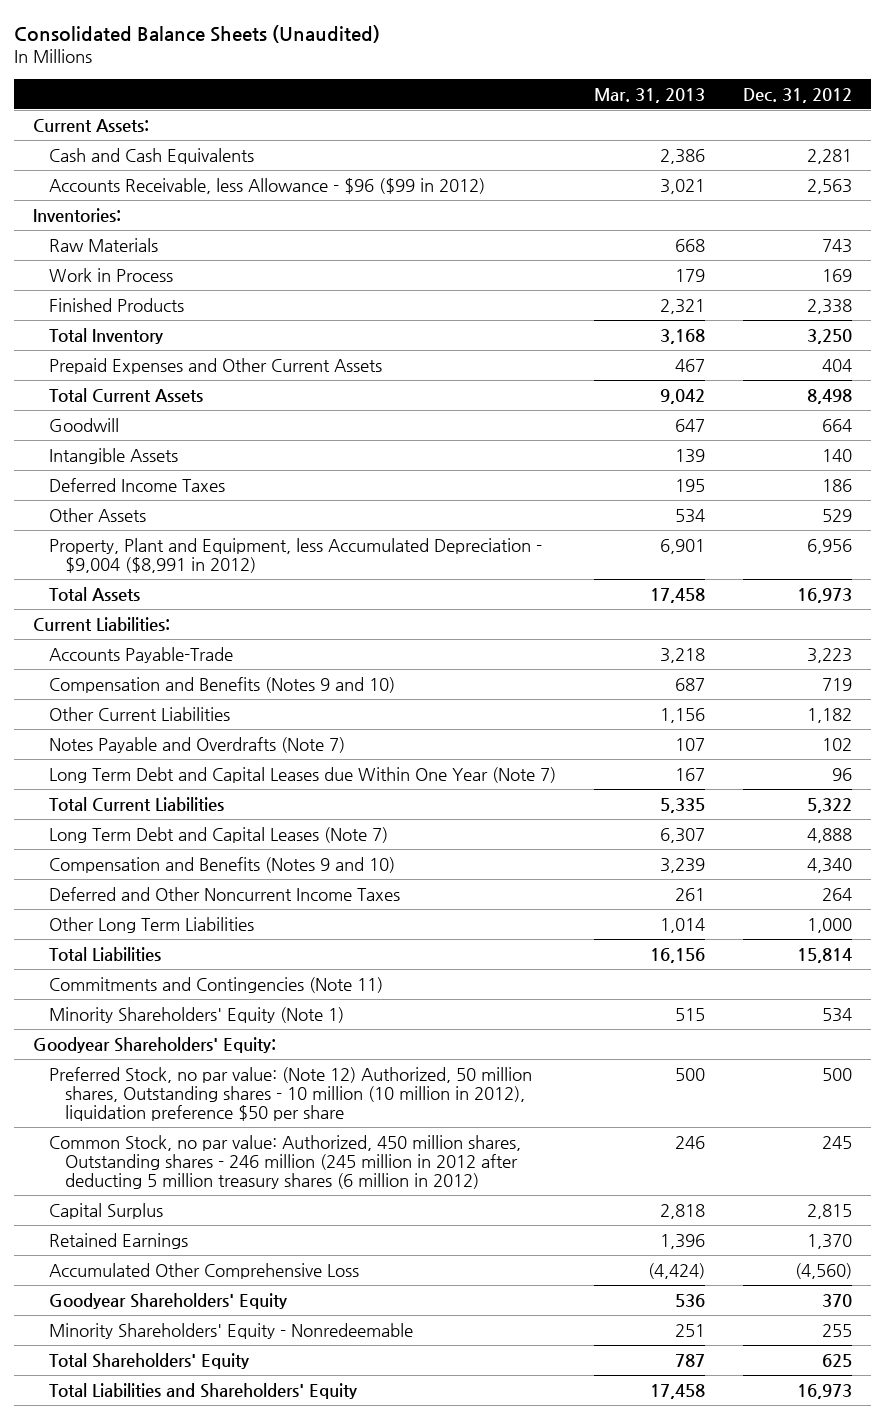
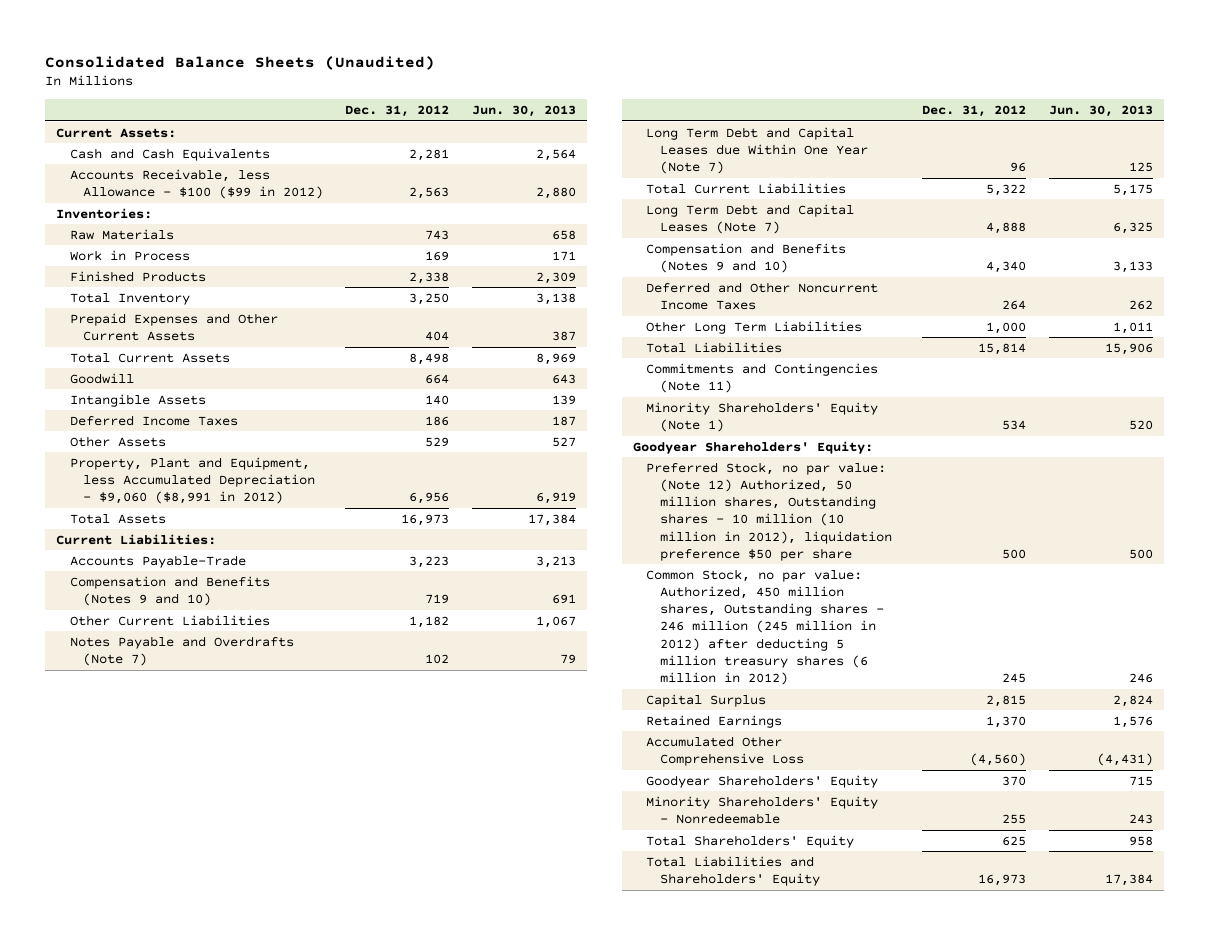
- | Mar. 31, 2013 | Dec. 31, 2012
+ | Dec. 31, 2012 | Jun. 30, 2013
- Accounts Receivable, less Allowance - $96 ($99 in 2012) | 3,021 | 2,563
+ Accounts Receivable, less Allowance - $100 ($99 in 2012) | 2,563 | 2,880
- Property, Plant and Equipment, less Accumulated Depreciation - $9,004 ($8,991 in 2012) | 6,901 | 6,956
+ Property, Plant and Equipment, less Accumulated Depreciation - $9,060 ($8,991 in 2012) | 6,956 | 6,919
- Common Stock, no par value: Authorized, 450 million shares, Outstanding shares - 246 million (245 million in 2012 after deducting 5 million treasury shares (6 million in 2012) | 246 | 245
+ Common Stock, no par value: Authorized, 450 million shares, Outstanding shares - 246 million (245 million in 2012) after deducting 5 million treasury shares (6 million in 2012) | 245 | 246

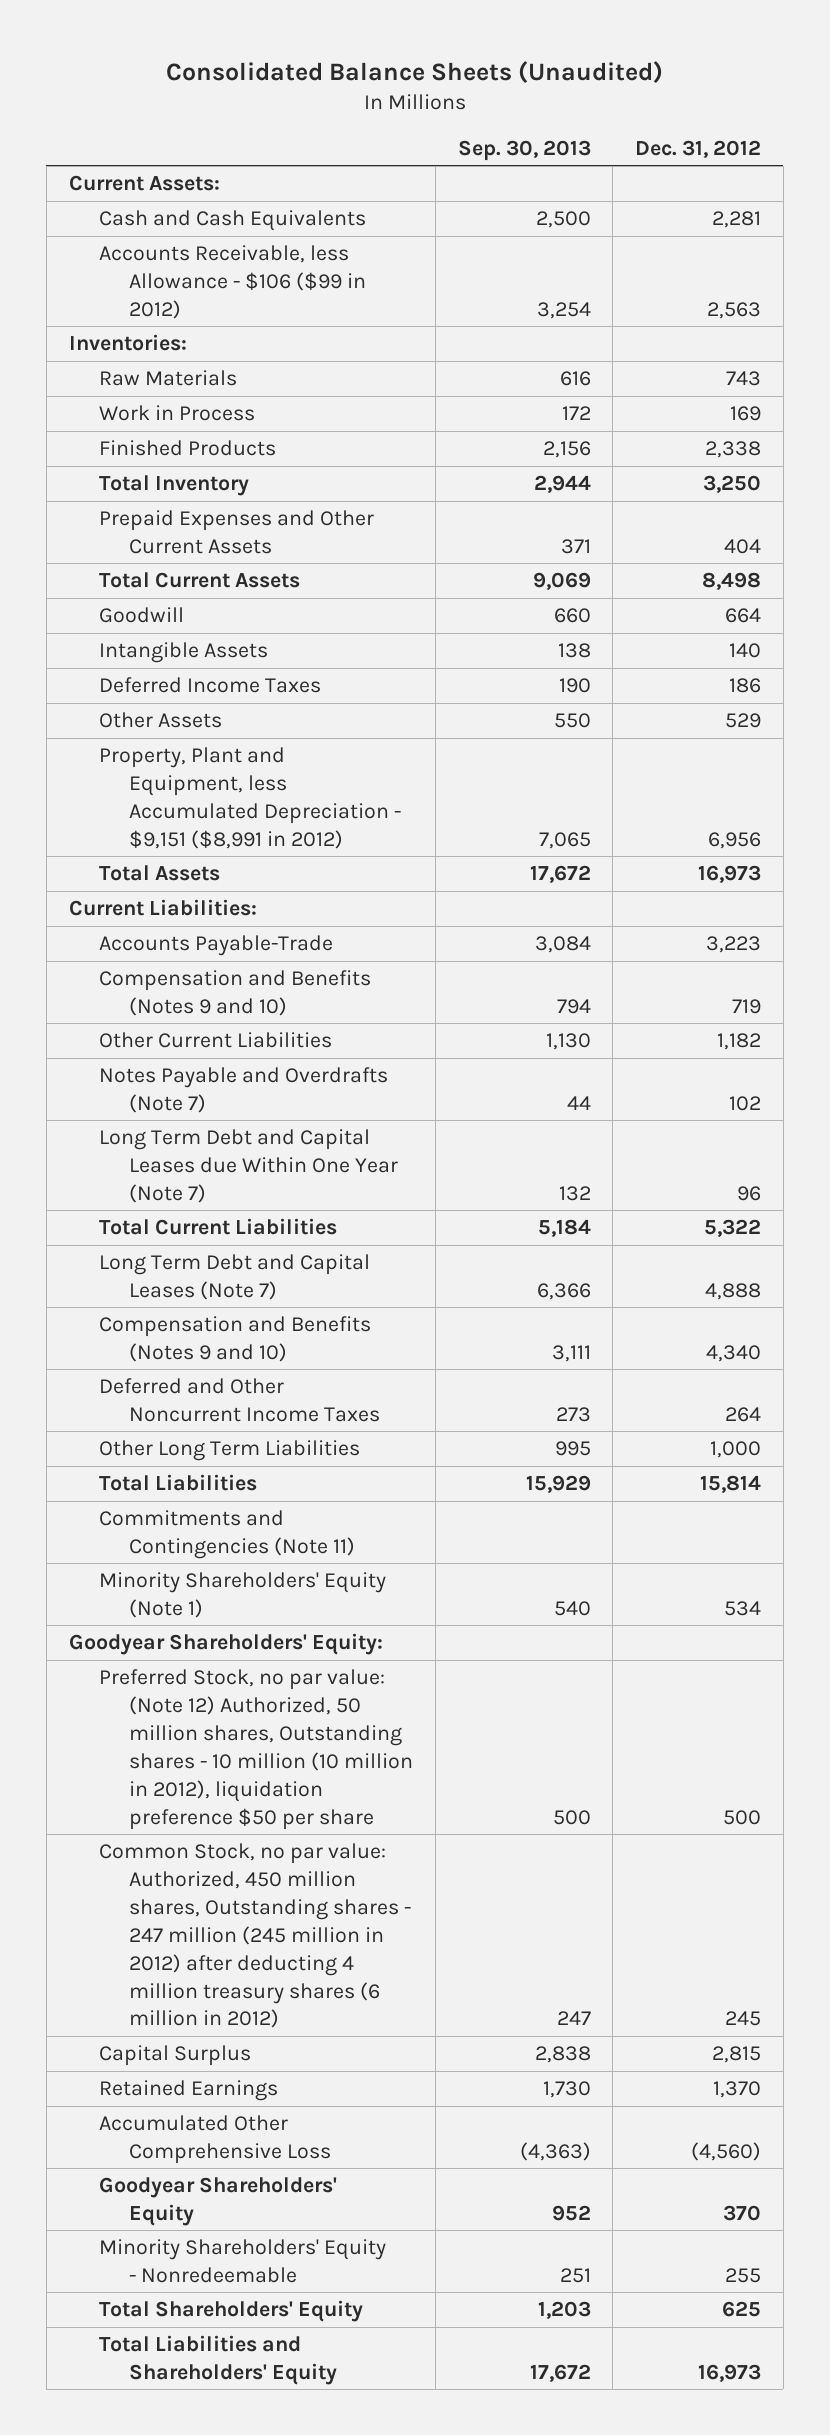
- | Dec. 31, 2012 | Jun. 30, 2013
+ | Sep. 30, 2013 | Dec. 31, 2012
- Accounts Receivable, less Allowance - $100 ($99 in 2012) | 2,563 | 2,880
+ Accounts Receivable, less Allowance - $106 ($99 in 2012) | 3,254 | 2,563
- Property, Plant and Equipment, less Accumulated Depreciation - $9,060 ($8,991 in 2012) | 6,956 | 6,919
+ Property, Plant and Equipment, less Accumulated Depreciation - $9,151 ($8,991 in 2012) | 7,065 | 6,956
- Common Stock, no par value: Authorized, 450 million shares, Outstanding shares - 246 million (245 million in 2012) after deducting 5 million treasury shares (6 million in 2012) | 245 | 246
+ Common Stock, no par value: Authorized, 450 million shares, Outstanding shares - 247 million (245 million in 2012) after deducting 4 million treasury shares (6 million in 2012) | 247 | 245

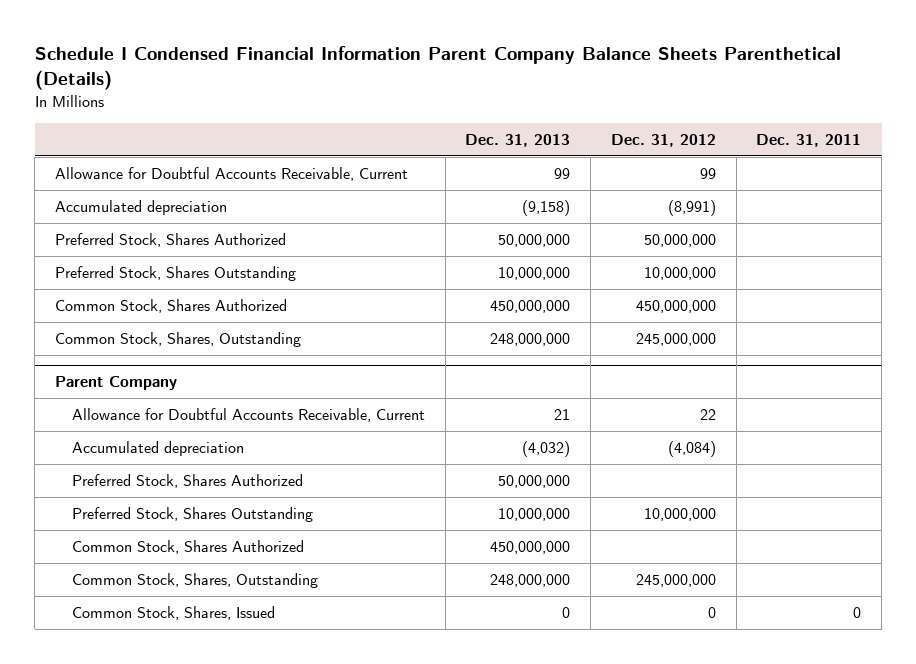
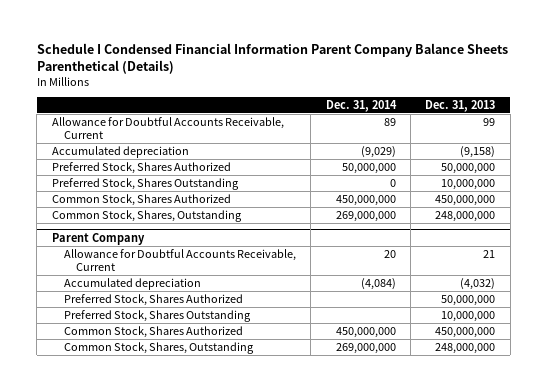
- | Dec. 31, 2013 | Dec. 31, 2012 | Dec. 31, 2011
+ | Dec. 31, 2014 | Dec. 31, 2013
@ Parent Company
- Common Stock, Shares, Issued | 0 | 0 | 0

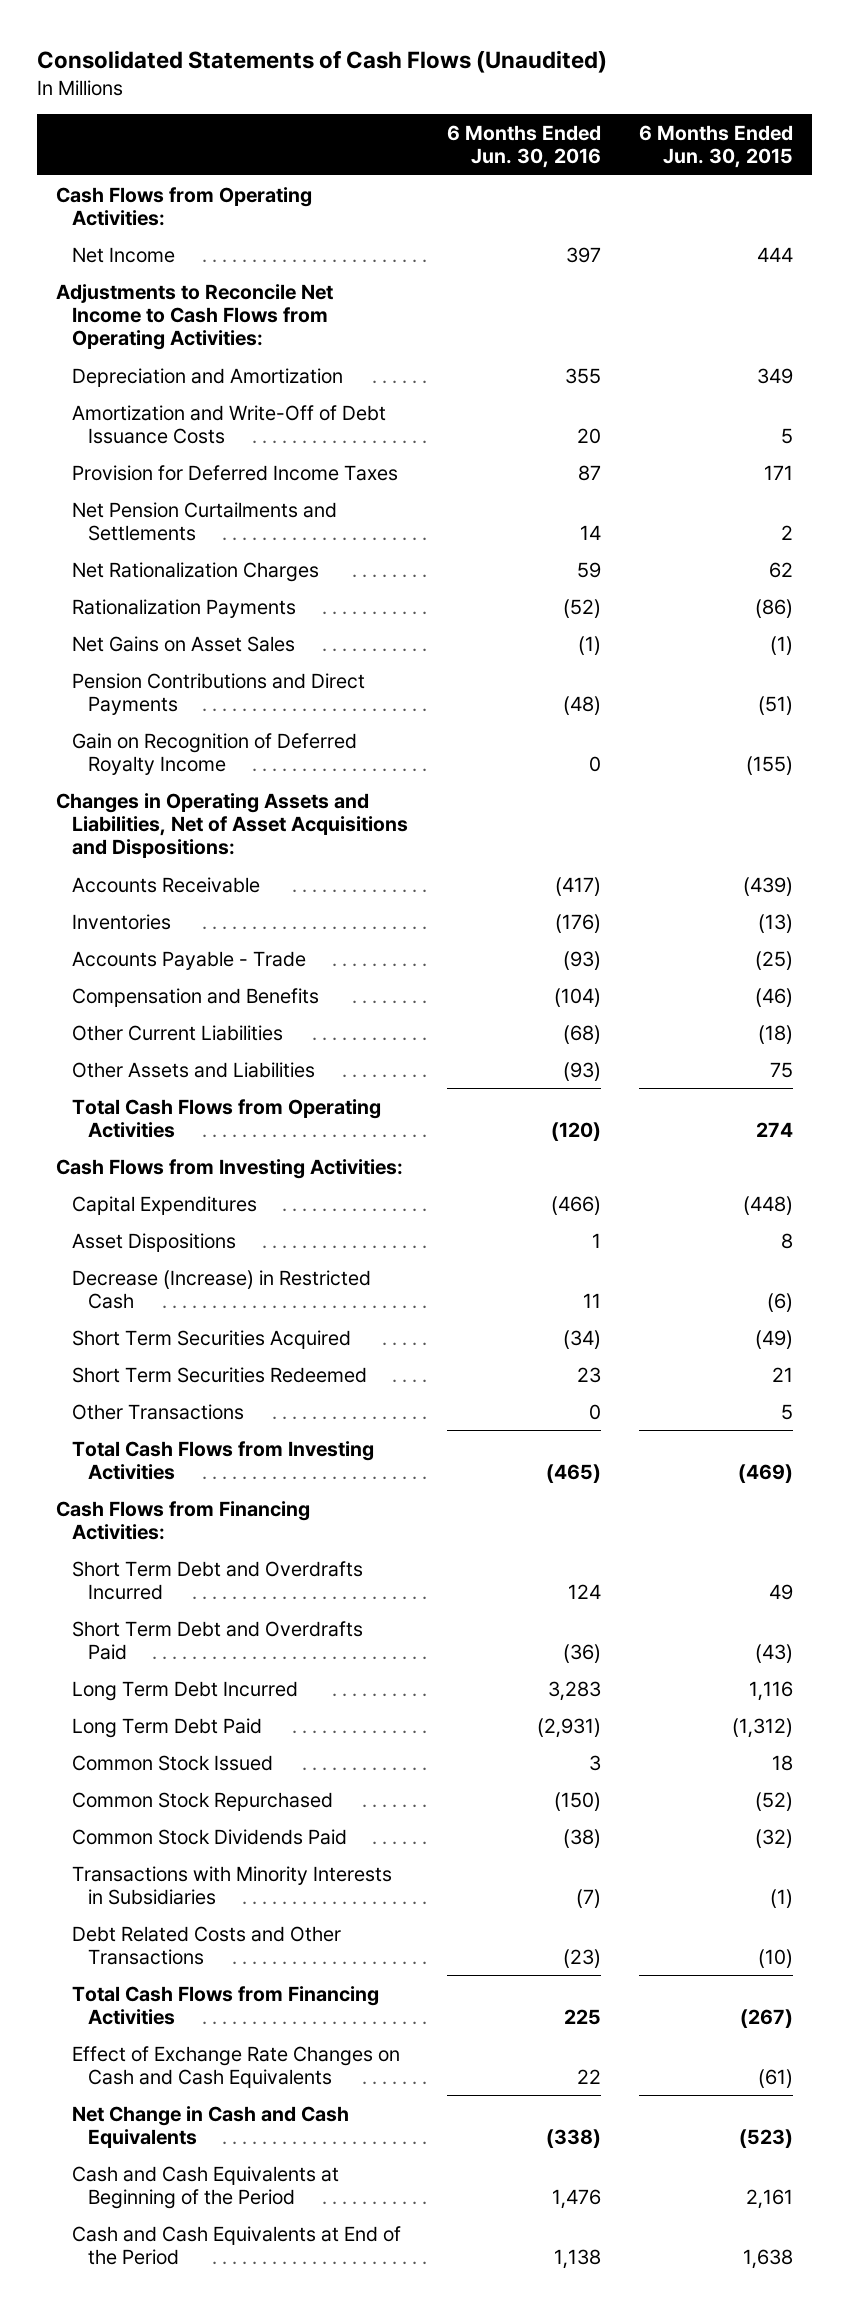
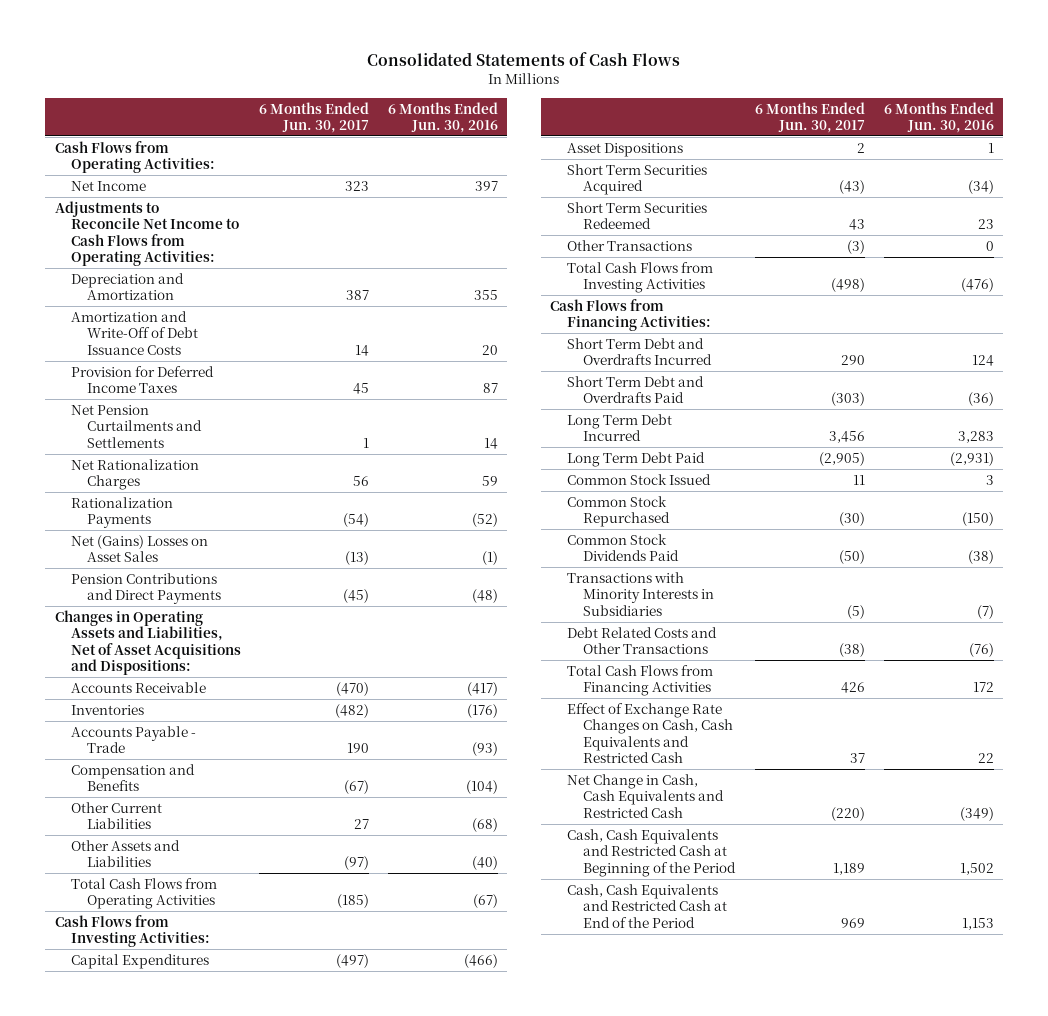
- Consolidated Statements of Cash Flows (Unaudited)
+ Consolidated Statements of Cash Flows
- | 6 Months Ended Jun. 30, 2016 | 6 Months Ended Jun. 30, 2015
+ | 6 Months Ended Jun. 30, 2017 | 6 Months Ended Jun. 30, 2016
- Net Gains on Asset Sales | (1) | (1)
+ Net (Gains) Losses on Asset Sales | (13) | (1)
- Gain on Recognition of Deferred Royalty Income | 0 | (155)
- Other Assets and Liabilities | (93) | 75
- Total Cash Flows from Operating Activities | (120) | 274
+ Other Assets and Liabilities | (97) | (40)
+ Total Cash Flows from Operating Activities | (185) | (67)
- Decrease (Increase) in Restricted Cash | 11 | (6)
- Total Cash Flows from Investing Activities | (465) | (469)
+ Total Cash Flows from Investing Activities | (498) | (476)
- Debt Related Costs and Other Transactions | (23) | (10)
- Total Cash Flows from Financing Activities | 225 | (267)
- Effect of Exchange Rate Changes on Cash and Cash Equivalents | 22 | (61)
- Net Change in Cash and Cash Equivalents | (338) | (523)
- Cash and Cash Equivalents at Beginning of the Period | 1,476 | 2,161
- Cash and Cash Equivalents at End of the Period | 1,138 | 1,638
+ Debt Related Costs and Other Transactions | (38) | (76)
+ Total Cash Flows from Financing Activities | 426 | 172
+ Effect of Exchange Rate Changes on Cash, Cash Equivalents and Restricted Cash | 37 | 22
+ Net Change in Cash, Cash Equivalents and Restricted Cash | (220) | (349)
+ Cash, Cash Equivalents and Restricted Cash at Beginning of the Period | 1,189 | 1,502
+ Cash, Cash Equivalents and Restricted Cash at End of the Period | 969 | 1,153

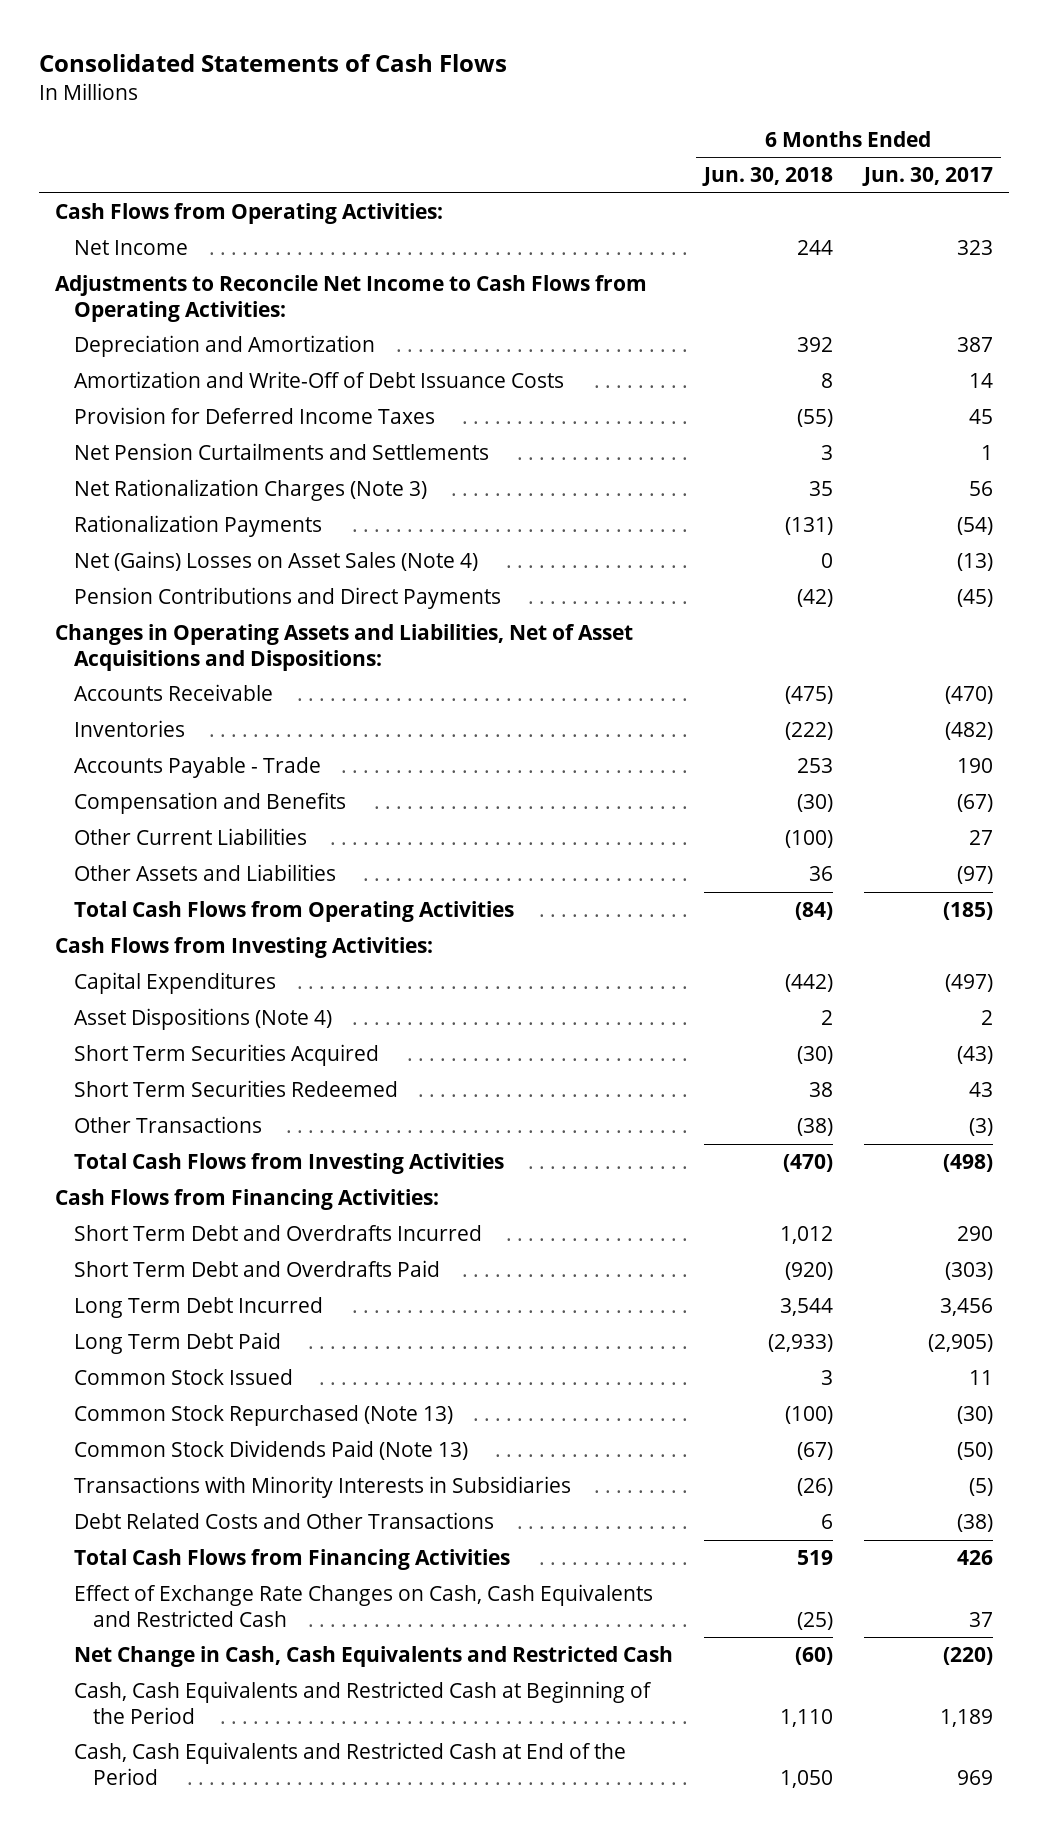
- | 6 Months Ended Jun. 30, 2017 | 6 Months Ended Jun. 30, 2016
+ | 6 Months Ended Jun. 30, 2018 | 6 Months Ended Jun. 30, 2017
- Net Rationalization Charges | 56 | 59
+ Net Rationalization Charges (Note 3) | 35 | 56
- Net (Gains) Losses on Asset Sales | (13) | (1)
+ Net (Gains) Losses on Asset Sales (Note 4) | 0 | (13)
- Asset Dispositions | 2 | 1
+ Asset Dispositions (Note 4) | 2 | 2
- Common Stock Repurchased | (30) | (150)
- Common Stock Dividends Paid | (50) | (38)
+ Common Stock Repurchased (Note 13) | (100) | (30)
+ Common Stock Dividends Paid (Note 13) | (67) | (50)

